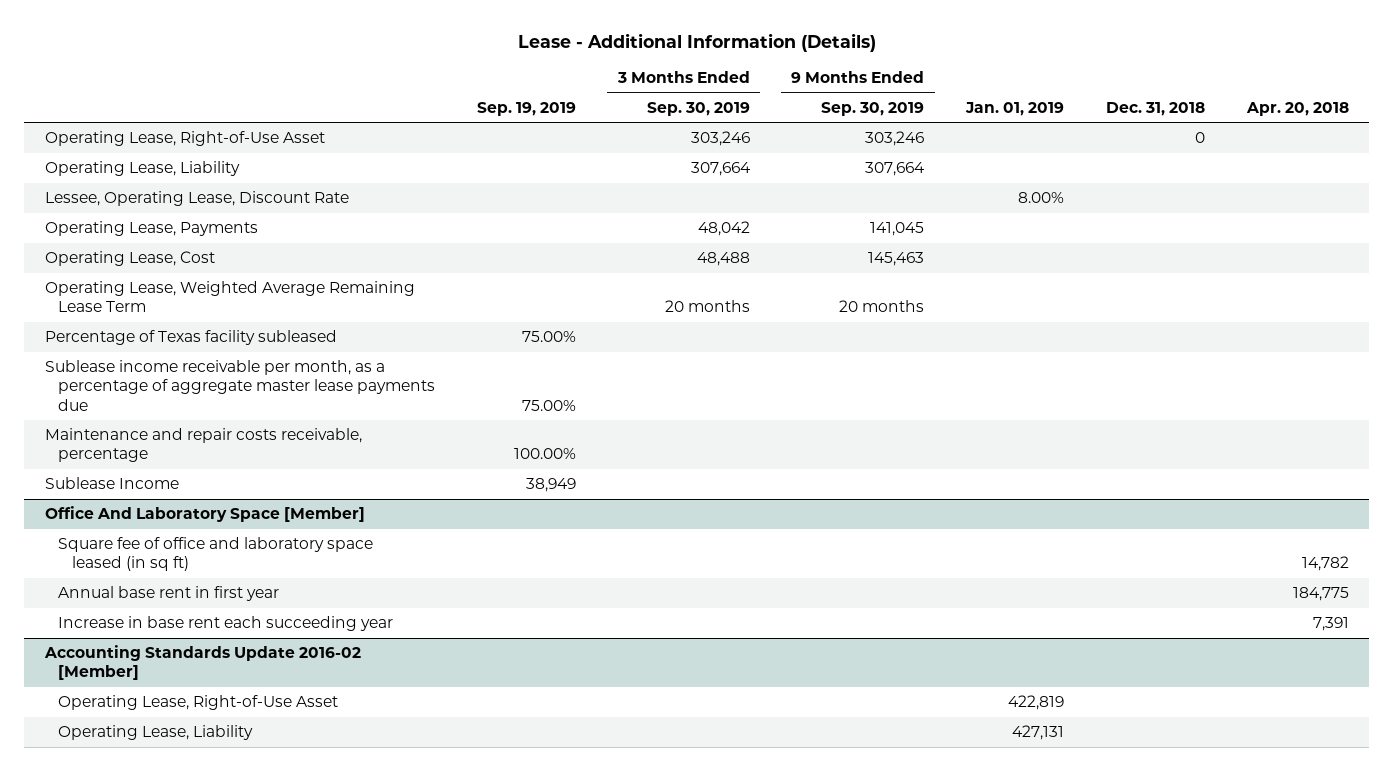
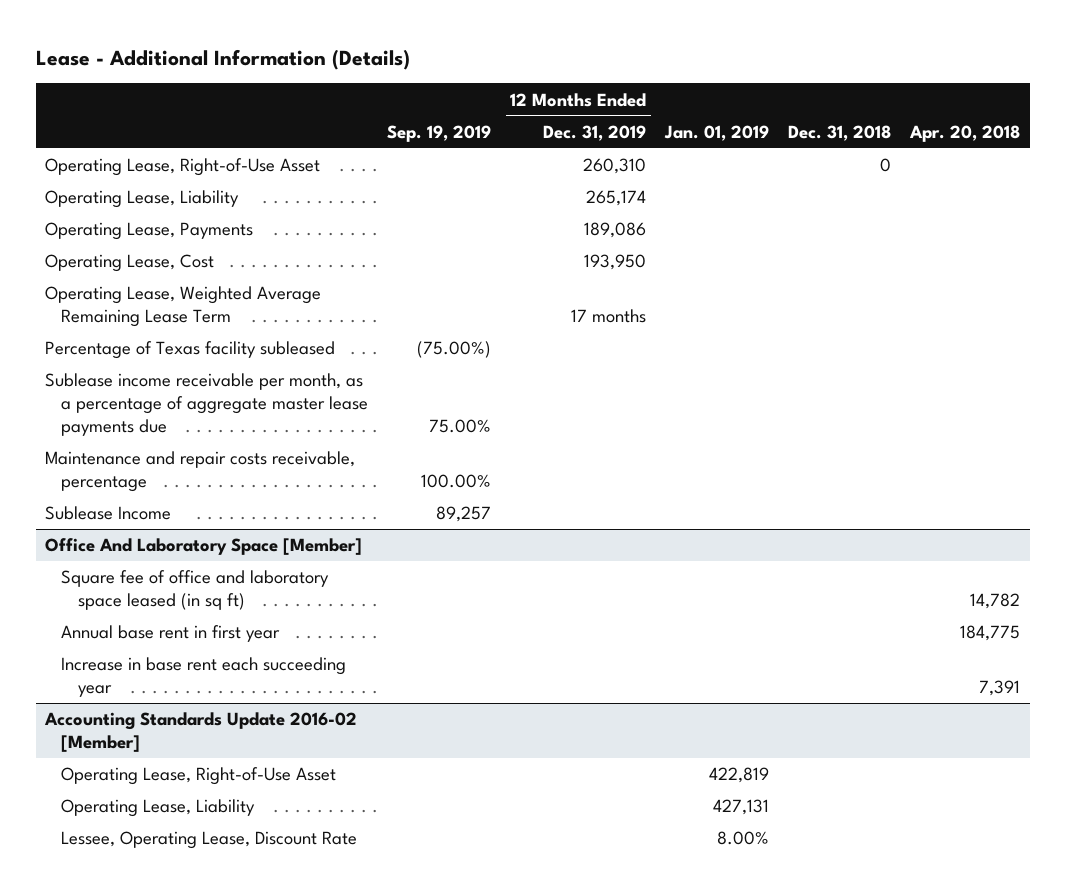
- | Sep. 19, 2019 | 3 Months Ended Sep. 30, 2019 | 9 Months Ended Sep. 30, 2019 | Jan. 01, 2019 | Dec. 31, 2018 | Apr. 20, 2018
+ | Sep. 19, 2019 | 12 Months Ended Dec. 31, 2019 | Jan. 01, 2019 | Dec. 31, 2018 | Apr. 20, 2018
- Lessee, Operating Lease, Discount Rate | | | | 8.00% | |
- Percentage of Texas facility subleased | 75.00% | | | | |
+ Percentage of Texas facility subleased | (75.00%) | | | |
- Sublease Income | 38,949 | | | | |
+ Sublease Income | 89,257 | | | |
@ Accounting Standards Update 2016-02 [Member]
+ Lessee, Operating Lease, Discount Rate | | | 8.00% | |

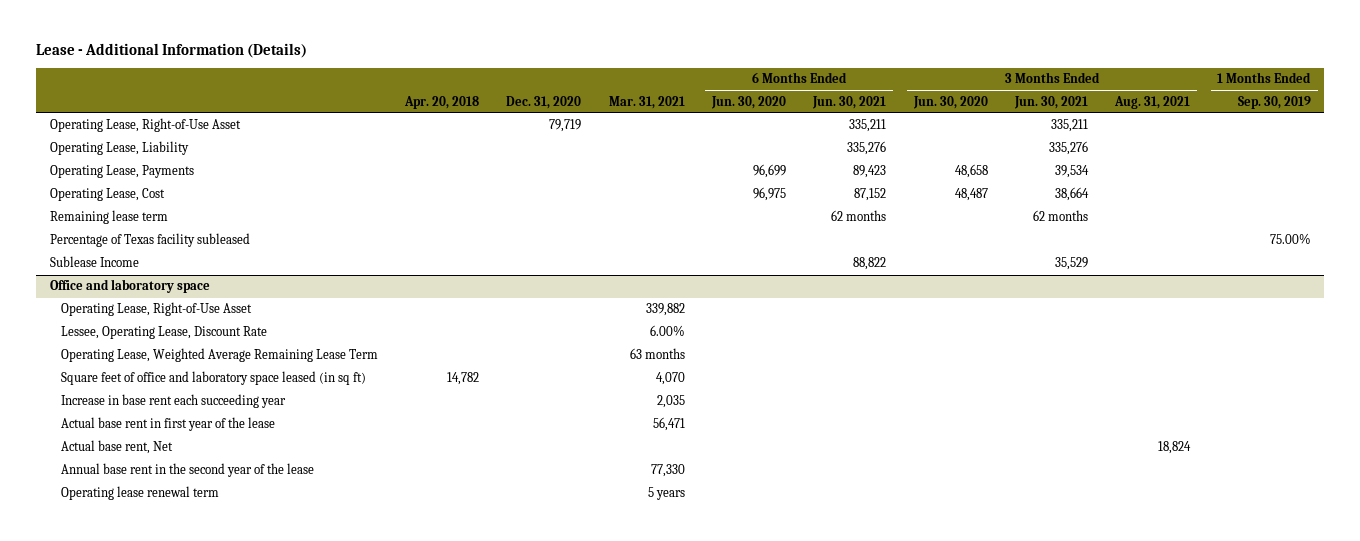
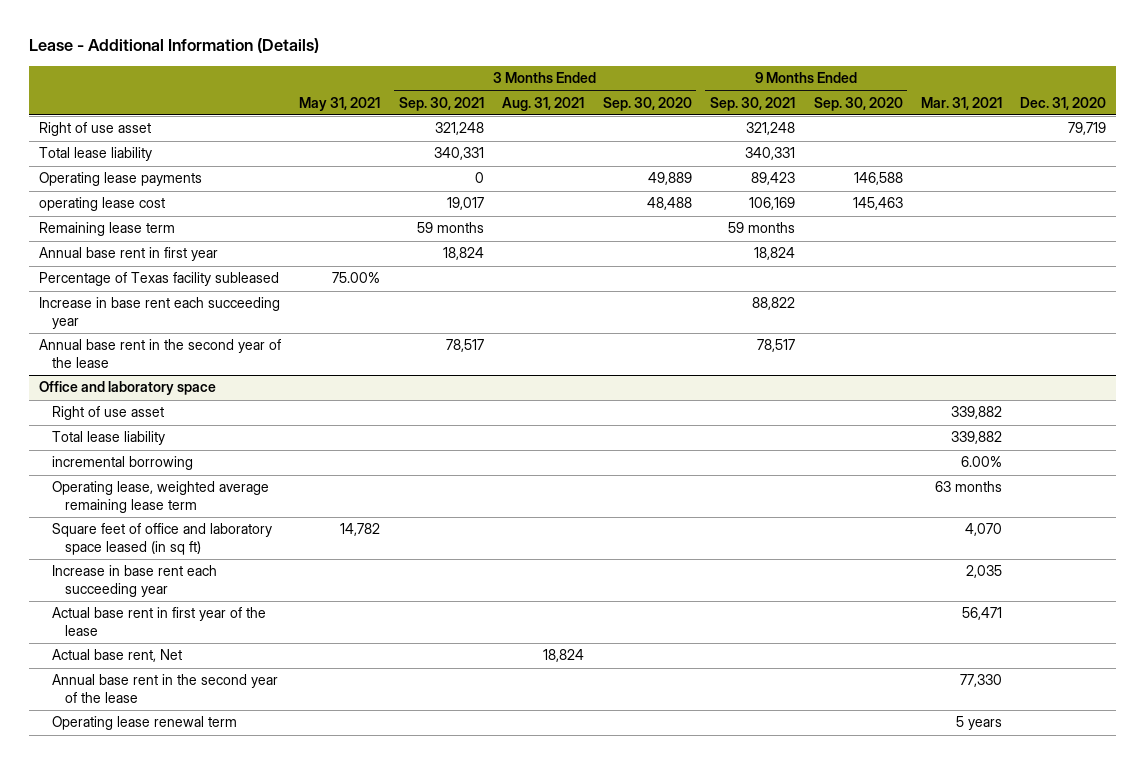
- | Apr. 20, 2018 | Dec. 31, 2020 | Mar. 31, 2021 | 6 Months Ended Jun. 30, 2020 | 6 Months Ended Jun. 30, 2021 | 3 Months Ended Jun. 30, 2020 | 3 Months Ended Jun. 30, 2021 | 3 Months Ended Aug. 31, 2021 | 1 Months Ended Sep. 30, 2019
+ | May 31, 2021 | 3 Months Ended Sep. 30, 2021 | 3 Months Ended Aug. 31, 2021 | 3 Months Ended Sep. 30, 2020 | 9 Months Ended Sep. 30, 2021 | 9 Months Ended Sep. 30, 2020 | Mar. 31, 2021 | Dec. 31, 2020
- Operating Lease, Right-of-Use Asset | | 79,719 | | | 335,211 | | 335,211 | |
- Operating Lease, Liability | | | | | 335,276 | | 335,276 | |
- Operating Lease, Payments | | | | 96,699 | 89,423 | 48,658 | 39,534 | |
- Operating Lease, Cost | | | | 96,975 | 87,152 | 48,487 | 38,664 | |
+ Right of use asset | | 321,248 | | | 321,248 | | | 79,719
+ Total lease liability | | 340,331 | | | 340,331 | | |
+ Operating lease payments | | 0 | | 49,889 | 89,423 | 146,588 | |
+ operating lease cost | | 19,017 | | 48,488 | 106,169 | 145,463 | |
+ Annual base rent in first year | | 18,824 | | | 18,824 | | |
- Sublease Income | | | | | 88,822 | | 35,529 | |
+ Increase in base rent each succeeding year | | | | | 88,822 | | |
+ Annual base rent in the second year of the lease | | 78,517 | | | 78,517 | | |
@ Office and laboratory space
- Operating Lease, Right-of-Use Asset | | | 339,882 | | | | | |
- Lessee, Operating Lease, Discount Rate | | | 6.00% | | | | | |
- Operating Lease, Weighted Average Remaining Lease Term | | | 63 months | | | | | |
+ Right of use asset | | | | | | | 339,882 |
+ Total lease liability | | | | | | | 339,882 |
+ incremental borrowing | | | | | | | 6.00% |
+ Operating lease, weighted average remaining lease term | | | | | | | 63 months |

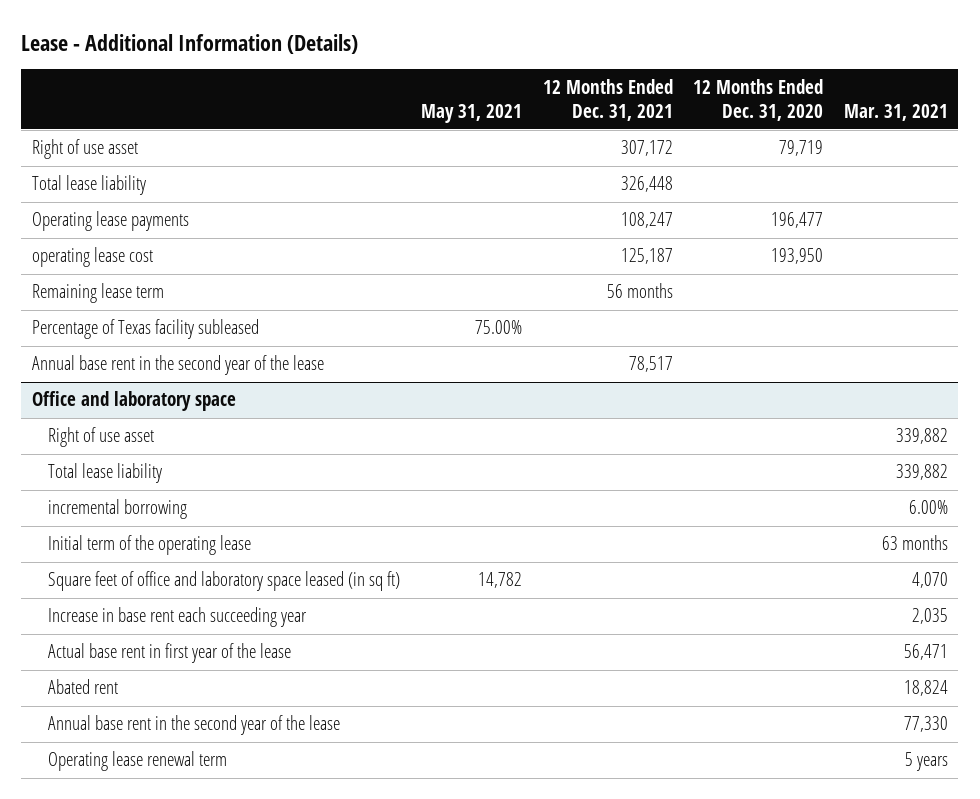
- | May 31, 2021 | 3 Months Ended Sep. 30, 2021 | 3 Months Ended Aug. 31, 2021 | 3 Months Ended Sep. 30, 2020 | 9 Months Ended Sep. 30, 2021 | 9 Months Ended Sep. 30, 2020 | Mar. 31, 2021 | Dec. 31, 2020
+ | May 31, 2021 | 12 Months Ended Dec. 31, 2021 | 12 Months Ended Dec. 31, 2020 | Mar. 31, 2021
- Annual base rent in first year | | 18,824 | | | 18,824 | | |
- Increase in base rent each succeeding year | | | | | 88,822 | | |
@ Office and laboratory space
- Operating lease, weighted average remaining lease term | | | | | | | 63 months |
+ Initial term of the operating lease | | | | 63 months
- Actual base rent, Net | | | 18,824 | | | | |
+ Abated rent | | | | 18,824

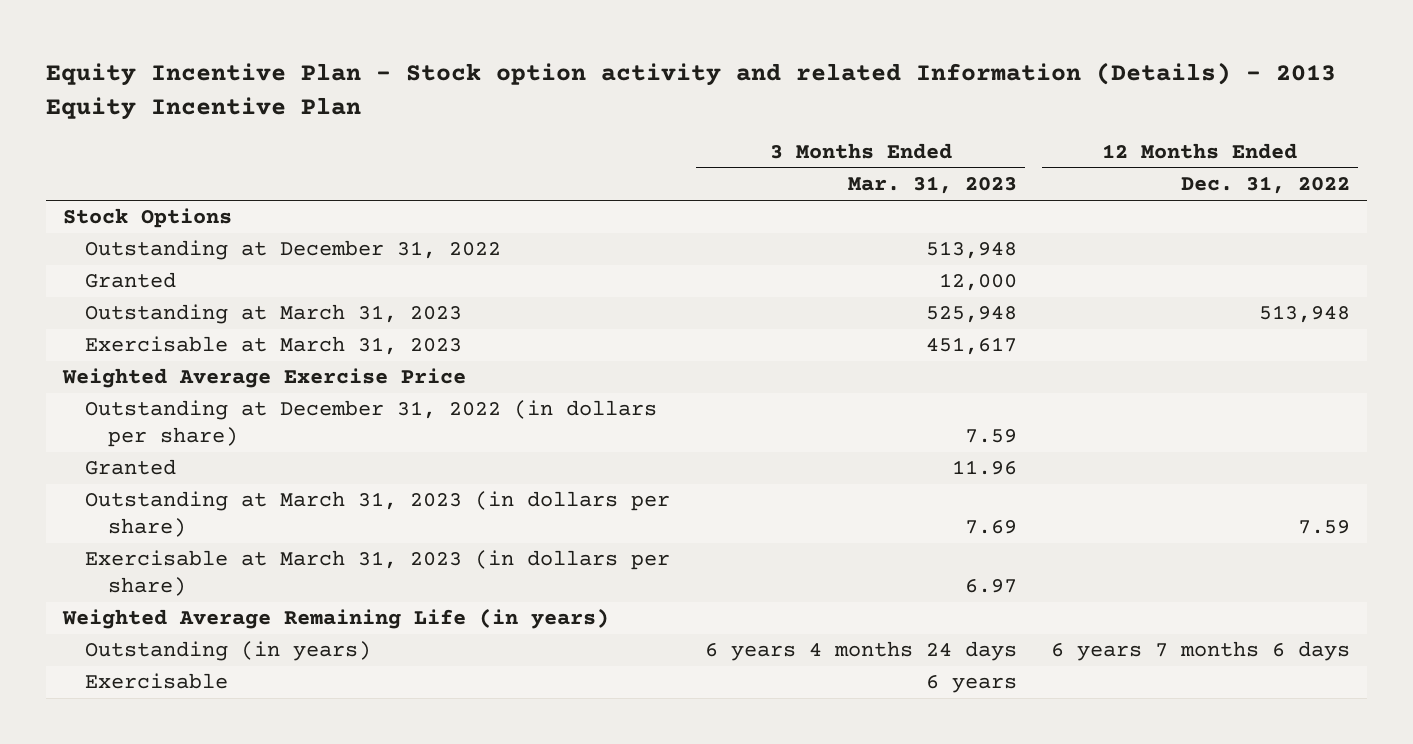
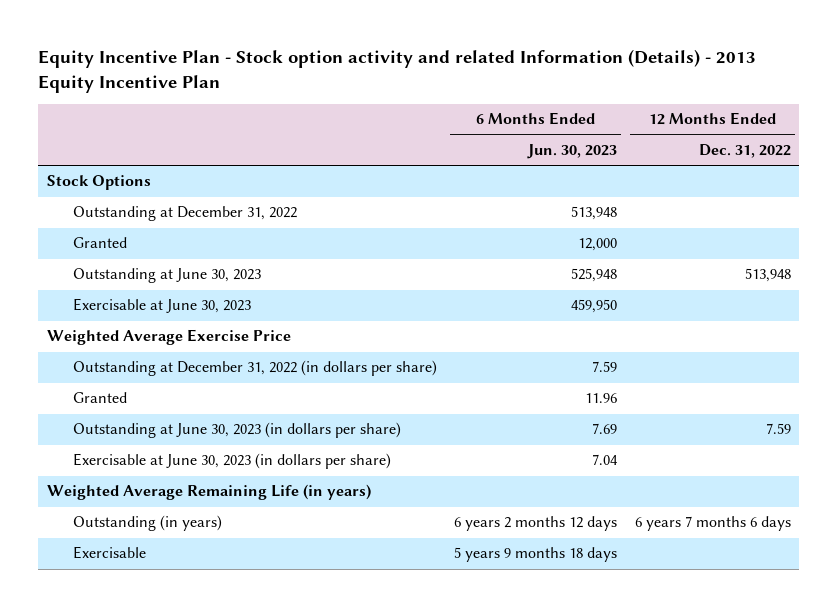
- | 3 Months Ended Mar. 31, 2023 | 12 Months Ended Dec. 31, 2022
+ | 6 Months Ended Jun. 30, 2023 | 12 Months Ended Dec. 31, 2022
- Outstanding at March 31, 2023 | 525,948 | 513,948
- Exercisable at March 31, 2023 | 451,617 |
+ Outstanding at June 30, 2023 | 525,948 | 513,948
+ Exercisable at June 30, 2023 | 459,950 |
- Outstanding at March 31, 2023 (in dollars per share) | 7.69 | 7.59
- Exercisable at March 31, 2023 (in dollars per share) | 6.97 |
+ Outstanding at June 30, 2023 (in dollars per share) | 7.69 | 7.59
+ Exercisable at June 30, 2023 (in dollars per share) | 7.04 |

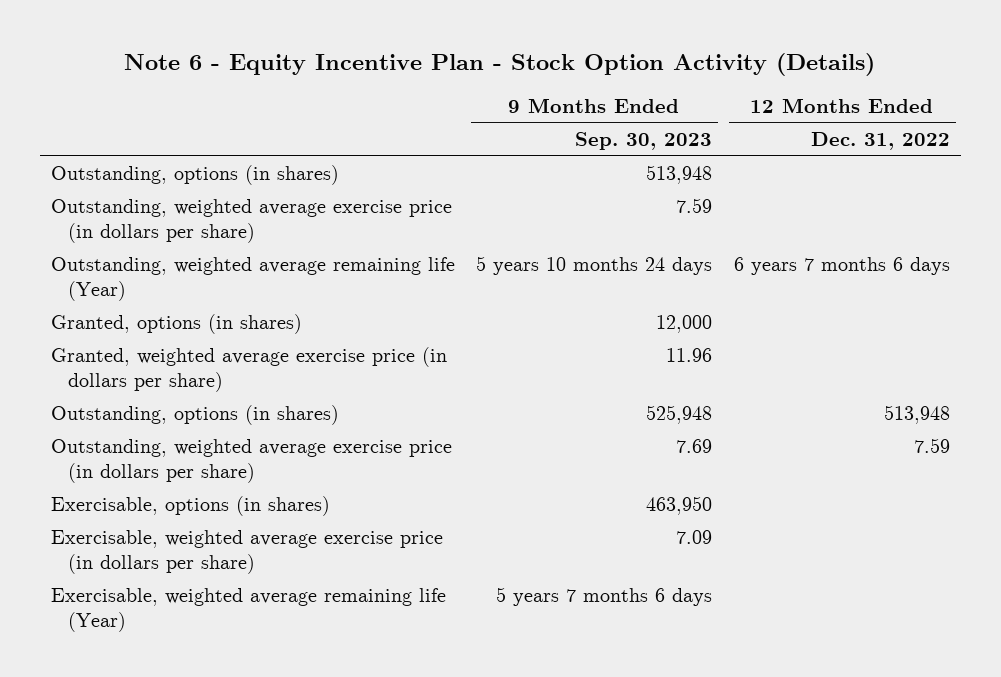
- Equity Incentive Plan - Stock option activity and related Information (Details) - 2013 Equity Incentive Plan
+ Note 6 - Equity Incentive Plan - Stock Option Activity (Details)
- | 6 Months Ended Jun. 30, 2023 | 12 Months Ended Dec. 31, 2022
+ | 9 Months Ended Sep. 30, 2023 | 12 Months Ended Dec. 31, 2022
- Stock Options
- Outstanding at December 31, 2022 | 513,948 |
- Granted | 12,000 |
- Outstanding at June 30, 2023 | 525,948 | 513,948
- Exercisable at June 30, 2023 | 459,950 |
- Weighted Average Exercise Price
- Outstanding at December 31, 2022 (in dollars per share) | 7.59 |
- Granted | 11.96 |
- Outstanding at June 30, 2023 (in dollars per share) | 7.69 | 7.59
- Exercisable at June 30, 2023 (in dollars per share) | 7.04 |
- Weighted Average Remaining Life (in years)
- Outstanding (in years) | 6 years 2 months 12 days | 6 years 7 months 6 days
- Exercisable | 5 years 9 months 18 days |
+ Outstanding, options (in shares) | 513,948 |
+ Outstanding, weighted average exercise price (in dollars per share) | 7.59 |
+ Outstanding, weighted average remaining life (Year) | 5 years 10 months 24 days | 6 years 7 months 6 days
+ Granted, options (in shares) | 12,000 |
+ Granted, weighted average exercise price (in dollars per share) | 11.96 |
+ Outstanding, options (in shares) | 525,948 | 513,948
+ Outstanding, weighted average exercise price (in dollars per share) | 7.69 | 7.59
+ Exercisable, options (in shares) | 463,950 |
+ Exercisable, weighted average exercise price (in dollars per share) | 7.09 |
+ Exercisable, weighted average remaining life (Year) | 5 years 7 months 6 days |

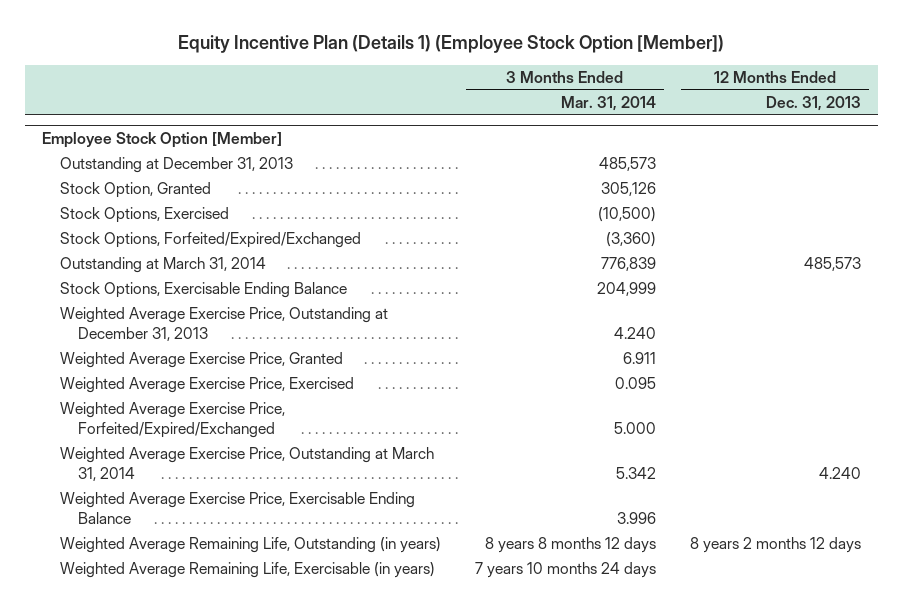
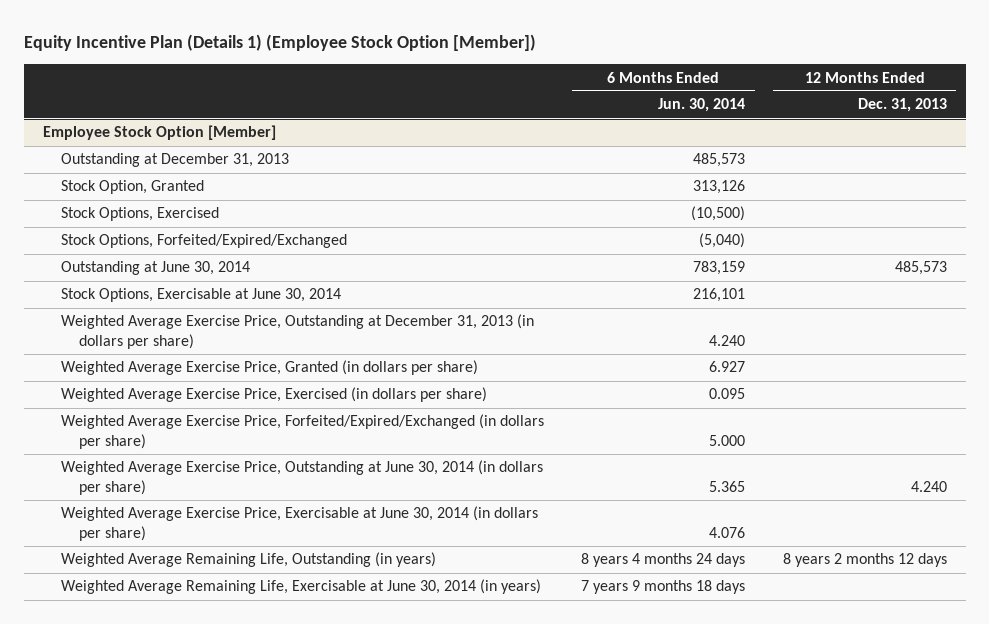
- | 3 Months Ended Mar. 31, 2014 | 12 Months Ended Dec. 31, 2013
+ | 6 Months Ended Jun. 30, 2014 | 12 Months Ended Dec. 31, 2013
@ Employee Stock Option [Member]
- Outstanding at March 31, 2014 | 776,839 | 485,573
- Stock Options, Exercisable Ending Balance | 204,999 |
- Weighted Average Exercise Price, Outstanding at December 31, 2013 | 4.240 |
- Weighted Average Exercise Price, Granted | 6.911 |
- Weighted Average Exercise Price, Exercised | 0.095 |
- Weighted Average Exercise Price, Forfeited/Expired/Exchanged | 5.000 |
- Weighted Average Exercise Price, Outstanding at March 31, 2014 | 5.342 | 4.240
- Weighted Average Exercise Price, Exercisable Ending Balance | 3.996 |
+ Outstanding at June 30, 2014 | 783,159 | 485,573
+ Stock Options, Exercisable at June 30, 2014 | 216,101 |
+ Weighted Average Exercise Price, Outstanding at December 31, 2013 (in dollars per share) | 4.240 |
+ Weighted Average Exercise Price, Granted (in dollars per share) | 6.927 |
+ Weighted Average Exercise Price, Exercised (in dollars per share) | 0.095 |
+ Weighted Average Exercise Price, Forfeited/Expired/Exchanged (in dollars per share) | 5.000 |
+ Weighted Average Exercise Price, Outstanding at June 30, 2014 (in dollars per share) | 5.365 | 4.240
+ Weighted Average Exercise Price, Exercisable at June 30, 2014 (in dollars per share) | 4.076 |
- Weighted Average Remaining Life, Exercisable (in years) | 7 years 10 months 24 days |
+ Weighted Average Remaining Life, Exercisable at June 30, 2014 (in years) | 7 years 9 months 18 days |

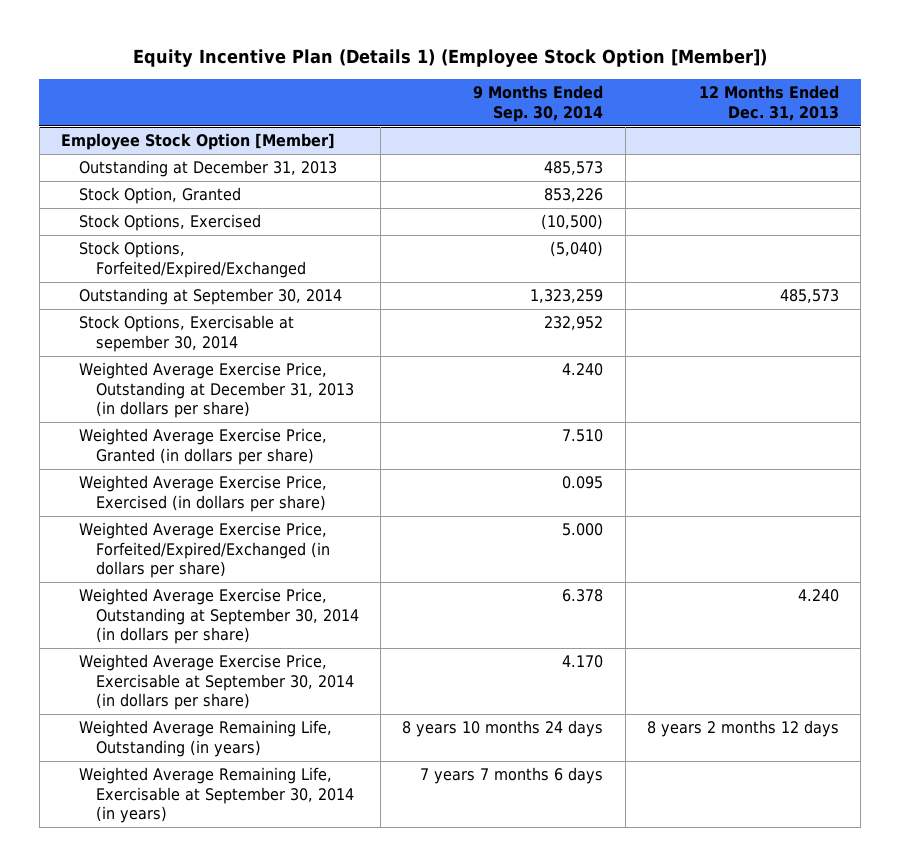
- | 6 Months Ended Jun. 30, 2014 | 12 Months Ended Dec. 31, 2013
+ | 9 Months Ended Sep. 30, 2014 | 12 Months Ended Dec. 31, 2013
@ Employee Stock Option [Member]
- Outstanding at June 30, 2014 | 783,159 | 485,573
- Stock Options, Exercisable at June 30, 2014 | 216,101 |
+ Outstanding at September 30, 2014 | 1,323,259 | 485,573
+ Stock Options, Exercisable at sepember 30, 2014 | 232,952 |
- Weighted Average Exercise Price, Outstanding at June 30, 2014 (in dollars per share) | 5.365 | 4.240
- Weighted Average Exercise Price, Exercisable at June 30, 2014 (in dollars per share) | 4.076 |
+ Weighted Average Exercise Price, Outstanding at September 30, 2014 (in dollars per share) | 6.378 | 4.240
+ Weighted Average Exercise Price, Exercisable at September 30, 2014 (in dollars per share) | 4.170 |
- Weighted Average Remaining Life, Exercisable at June 30, 2014 (in years) | 7 years 9 months 18 days |
+ Weighted Average Remaining Life, Exercisable at September 30, 2014 (in years) | 7 years 7 months 6 days |

